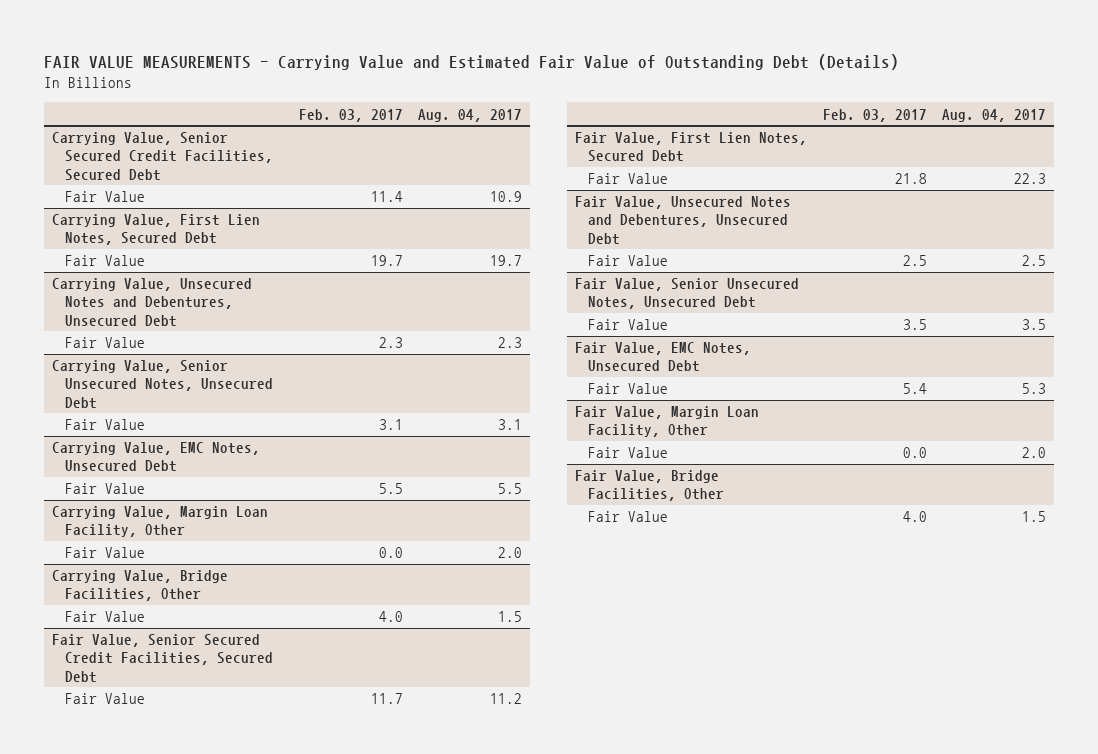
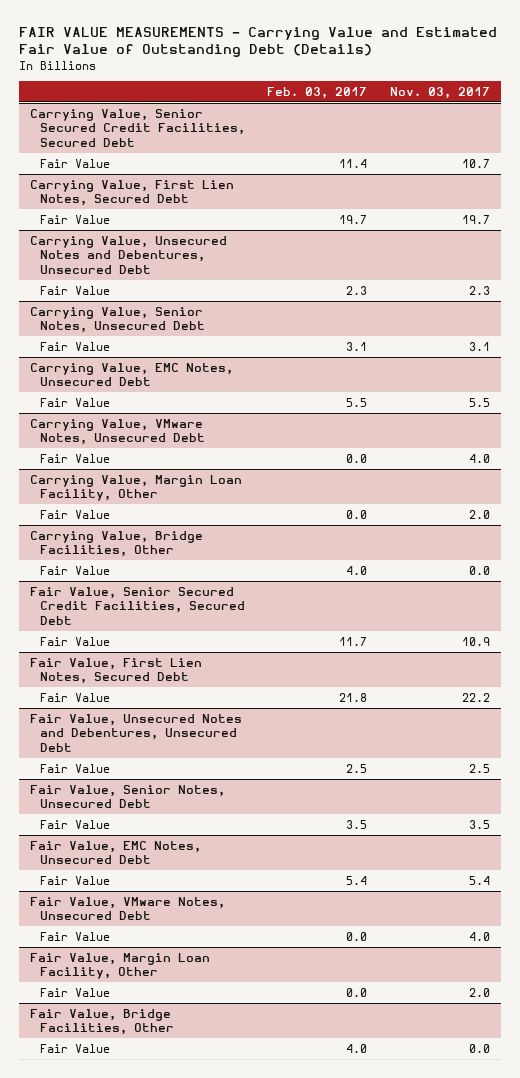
- | Feb. 03, 2017 | Aug. 04, 2017
+ | Feb. 03, 2017 | Nov. 03, 2017
- Carrying Value, Senior Unsecured Notes, Unsecured Debt
+ Carrying Value, Senior Notes, Unsecured Debt
+ Carrying Value, VMware Notes, Unsecured Debt
+ Fair Value | 0.0 | 4.0
- Fair Value, Senior Unsecured Notes, Unsecured Debt
+ Fair Value, Senior Notes, Unsecured Debt
+ Fair Value, VMware Notes, Unsecured Debt
+ Fair Value | 0.0 | 4.0

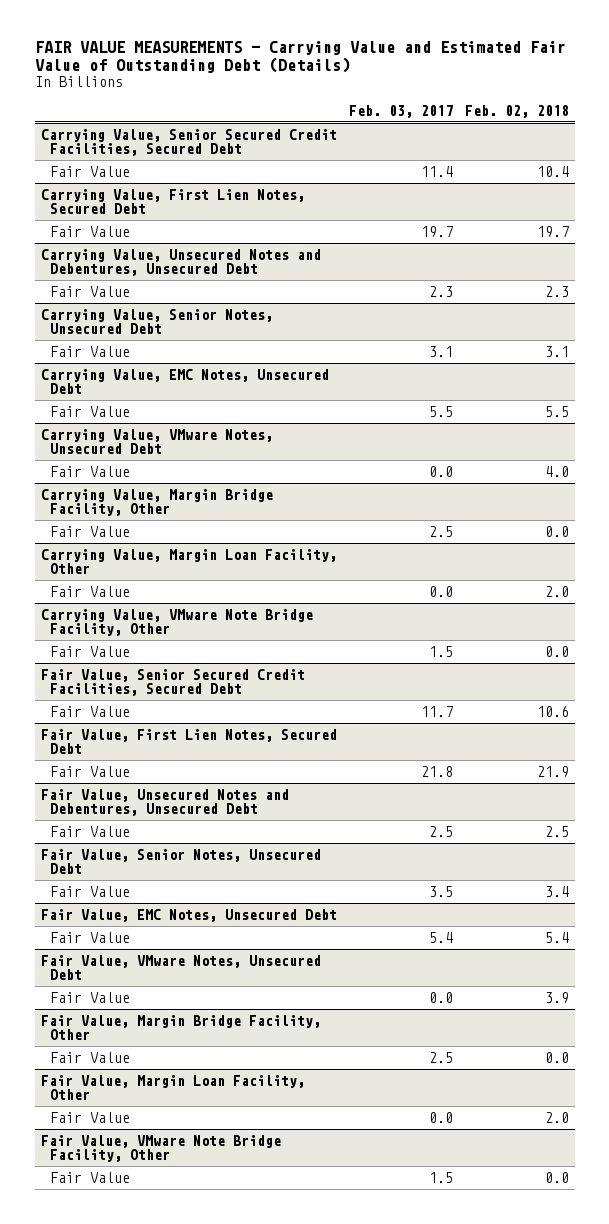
- | Feb. 03, 2017 | Nov. 03, 2017
+ | Feb. 03, 2017 | Feb. 02, 2018
+ Carrying Value, Margin Bridge Facility, Other
+ Fair Value | 2.5 | 0.0
- Carrying Value, Bridge Facilities, Other
- Fair Value | 4.0 | 0.0
+ Carrying Value, VMware Note Bridge Facility, Other
+ Fair Value | 1.5 | 0.0
+ Fair Value, Margin Bridge Facility, Other
+ Fair Value | 2.5 | 0.0
- Fair Value, Bridge Facilities, Other
- Fair Value | 4.0 | 0.0
+ Fair Value, VMware Note Bridge Facility, Other
+ Fair Value | 1.5 | 0.0

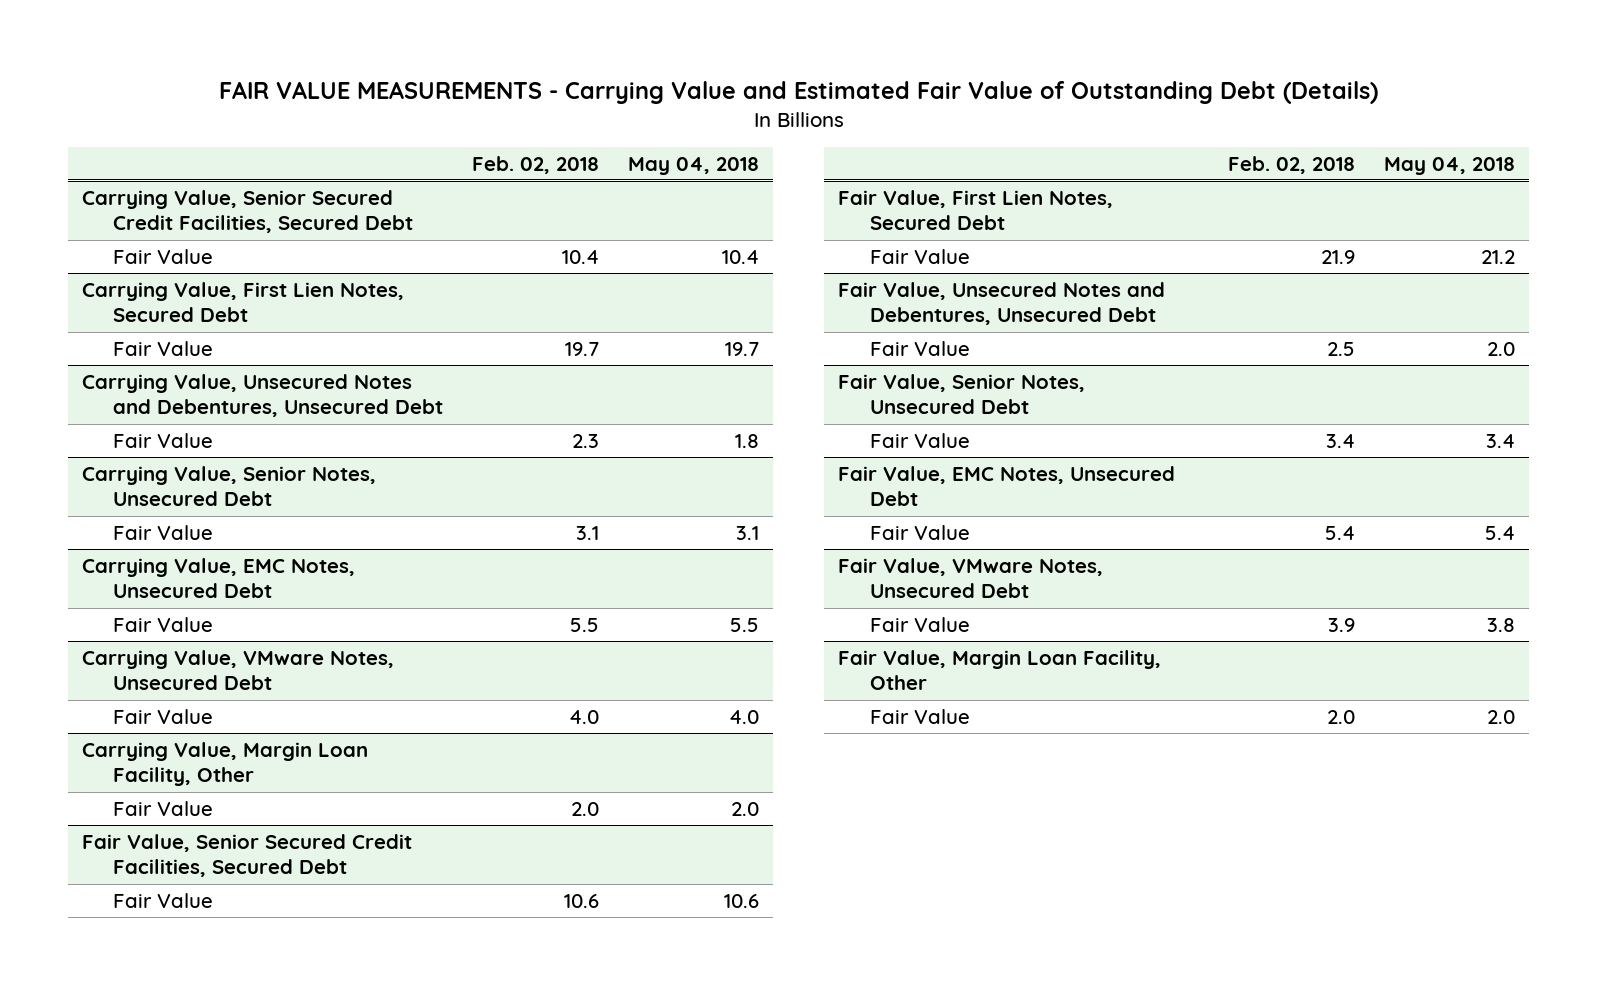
- | Feb. 03, 2017 | Feb. 02, 2018
+ | Feb. 02, 2018 | May 04, 2018
- Carrying Value, Margin Bridge Facility, Other
- Fair Value | 2.5 | 0.0
- Carrying Value, VMware Note Bridge Facility, Other
- Fair Value | 1.5 | 0.0
- Fair Value, Margin Bridge Facility, Other
- Fair Value | 2.5 | 0.0
- Fair Value, VMware Note Bridge Facility, Other
- Fair Value | 1.5 | 0.0

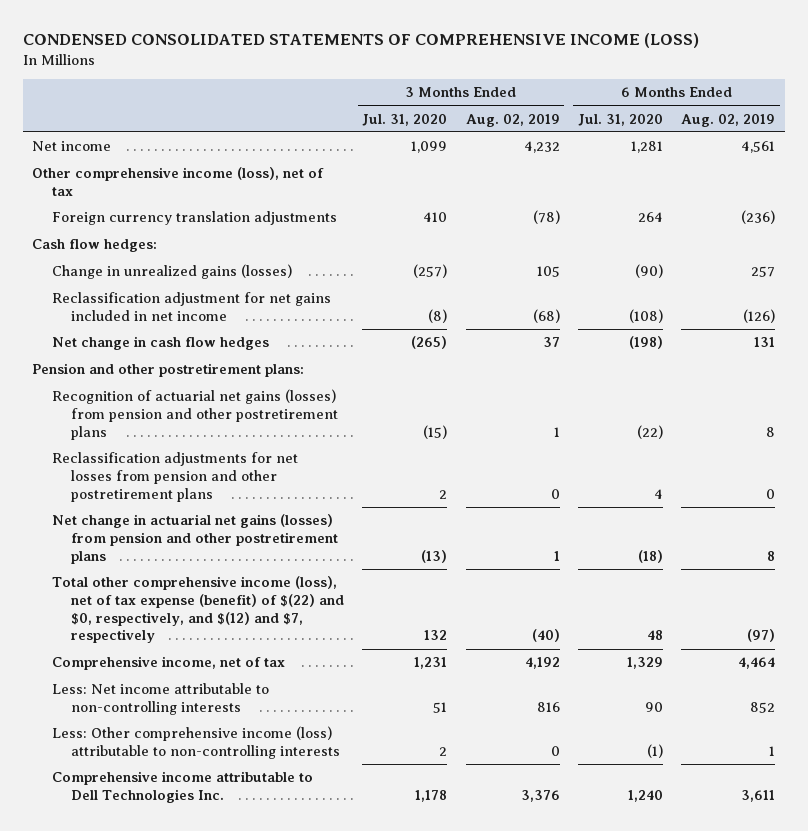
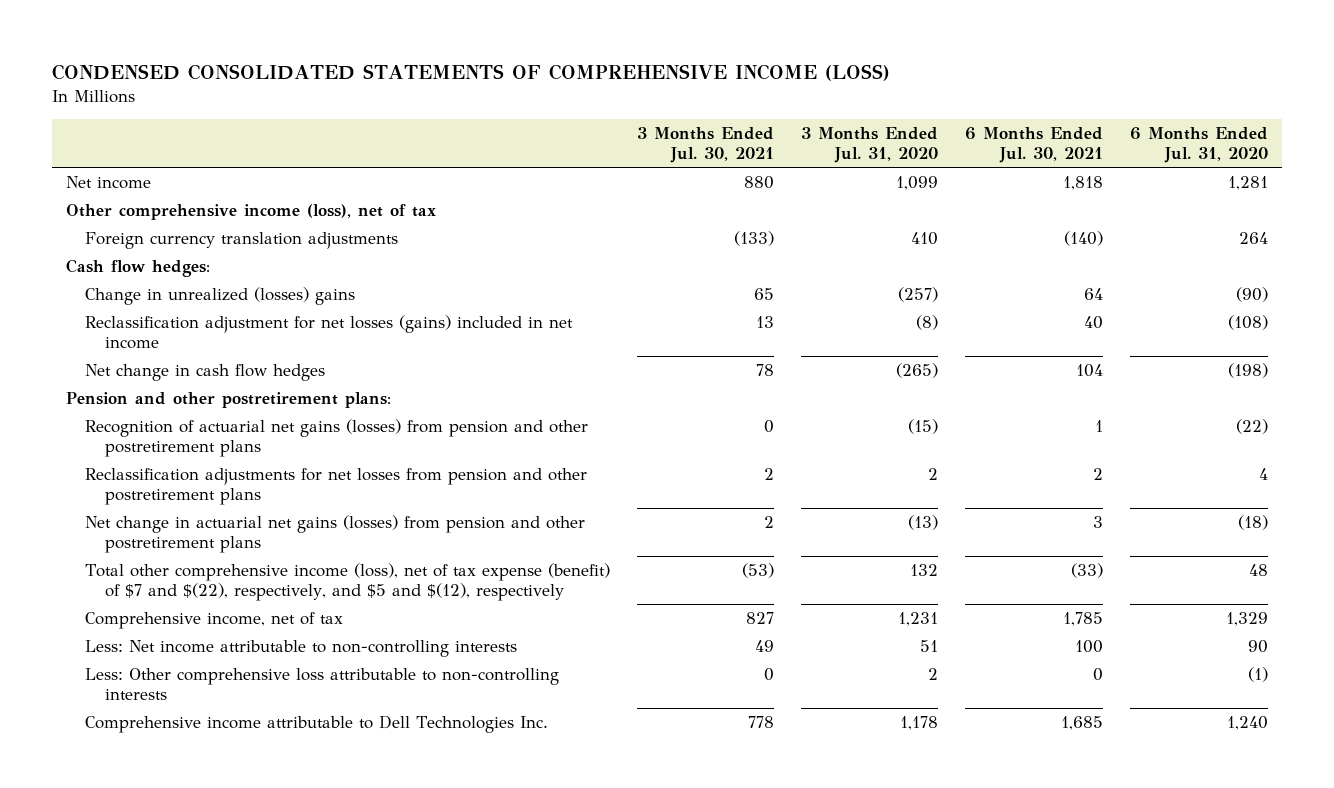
- | 3 Months Ended Jul. 31, 2020 | 3 Months Ended Aug. 02, 2019 | 6 Months Ended Jul. 31, 2020 | 6 Months Ended Aug. 02, 2019
+ | 3 Months Ended Jul. 30, 2021 | 3 Months Ended Jul. 31, 2020 | 6 Months Ended Jul. 30, 2021 | 6 Months Ended Jul. 31, 2020
- Change in unrealized gains (losses) | (257) | 105 | (90) | 257
- Reclassification adjustment for net gains included in net income | (8) | (68) | (108) | (126)
+ Change in unrealized (losses) gains | 65 | (257) | 64 | (90)
+ Reclassification adjustment for net losses (gains) included in net income | 13 | (8) | 40 | (108)
- Total other comprehensive income (loss), net of tax expense (benefit) of $(22) and $0, respectively, and $(12) and $7, respectively | 132 | (40) | 48 | (97)
+ Total other comprehensive income (loss), net of tax expense (benefit) of $7 and $(22), respectively, and $5 and $(12), respectively | (53) | 132 | (33) | 48
- Less: Other comprehensive income (loss) attributable to non-controlling interests | 2 | 0 | (1) | 1
+ Less: Other comprehensive loss attributable to non-controlling interests | 0 | 2 | 0 | (1)

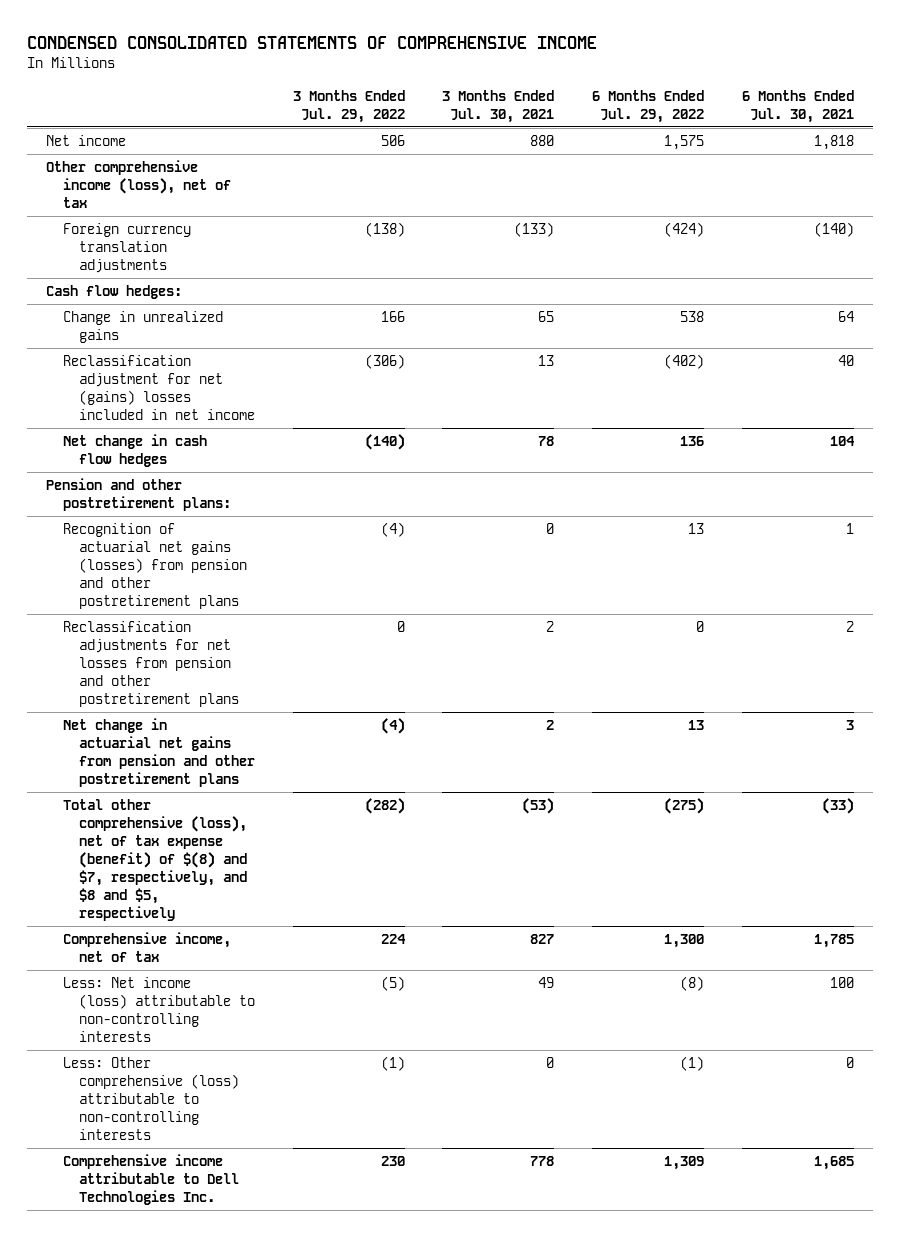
- CONDENSED CONSOLIDATED STATEMENTS OF COMPREHENSIVE INCOME (LOSS)
+ CONDENSED CONSOLIDATED STATEMENTS OF COMPREHENSIVE INCOME
- | 3 Months Ended Jul. 30, 2021 | 3 Months Ended Jul. 31, 2020 | 6 Months Ended Jul. 30, 2021 | 6 Months Ended Jul. 31, 2020
+ | 3 Months Ended Jul. 29, 2022 | 3 Months Ended Jul. 30, 2021 | 6 Months Ended Jul. 29, 2022 | 6 Months Ended Jul. 30, 2021
- Change in unrealized (losses) gains | 65 | (257) | 64 | (90)
- Reclassification adjustment for net losses (gains) included in net income | 13 | (8) | 40 | (108)
+ Change in unrealized gains | 166 | 65 | 538 | 64
+ Reclassification adjustment for net (gains) losses included in net income | (306) | 13 | (402) | 40
- Net change in actuarial net gains (losses) from pension and other postretirement plans | 2 | (13) | 3 | (18)
- Total other comprehensive income (loss), net of tax expense (benefit) of $7 and $(22), respectively, and $5 and $(12), respectively | (53) | 132 | (33) | 48
+ Net change in actuarial net gains from pension and other postretirement plans | (4) | 2 | 13 | 3
+ Total other comprehensive (loss), net of tax expense (benefit) of $(8) and $7, respectively, and $8 and $5, respectively | (282) | (53) | (275) | (33)
- Less: Net income attributable to non-controlling interests | 49 | 51 | 100 | 90
- Less: Other comprehensive loss attributable to non-controlling interests | 0 | 2 | 0 | (1)
+ Less: Net income (loss) attributable to non-controlling interests | (5) | 49 | (8) | 100
+ Less: Other comprehensive (loss) attributable to non-controlling interests | (1) | 0 | (1) | 0

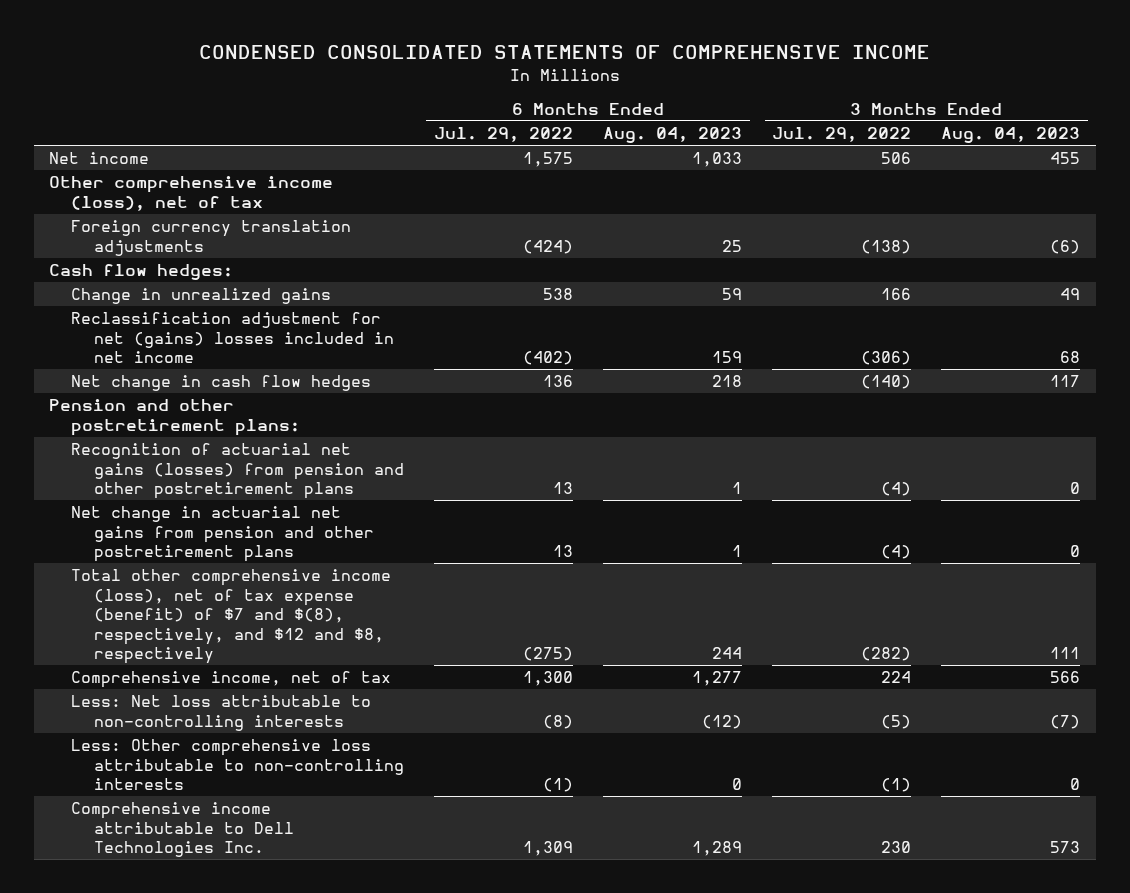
- | 3 Months Ended Jul. 29, 2022 | 3 Months Ended Jul. 30, 2021 | 6 Months Ended Jul. 29, 2022 | 6 Months Ended Jul. 30, 2021
+ | 6 Months Ended Jul. 29, 2022 | 6 Months Ended Aug. 04, 2023 | 3 Months Ended Jul. 29, 2022 | 3 Months Ended Aug. 04, 2023
- Reclassification adjustments for net losses from pension and other postretirement plans | 0 | 2 | 0 | 2
- Total other comprehensive (loss), net of tax expense (benefit) of $(8) and $7, respectively, and $8 and $5, respectively | (282) | (53) | (275) | (33)
+ Total other comprehensive income (loss), net of tax expense (benefit) of $7 and $(8), respectively, and $12 and $8, respectively | (275) | 244 | (282) | 111
- Less: Net income (loss) attributable to non-controlling interests | (5) | 49 | (8) | 100
- Less: Other comprehensive (loss) attributable to non-controlling interests | (1) | 0 | (1) | 0
+ Less: Net loss attributable to non-controlling interests | (8) | (12) | (5) | (7)
+ Less: Other comprehensive loss attributable to non-controlling interests | (1) | 0 | (1) | 0

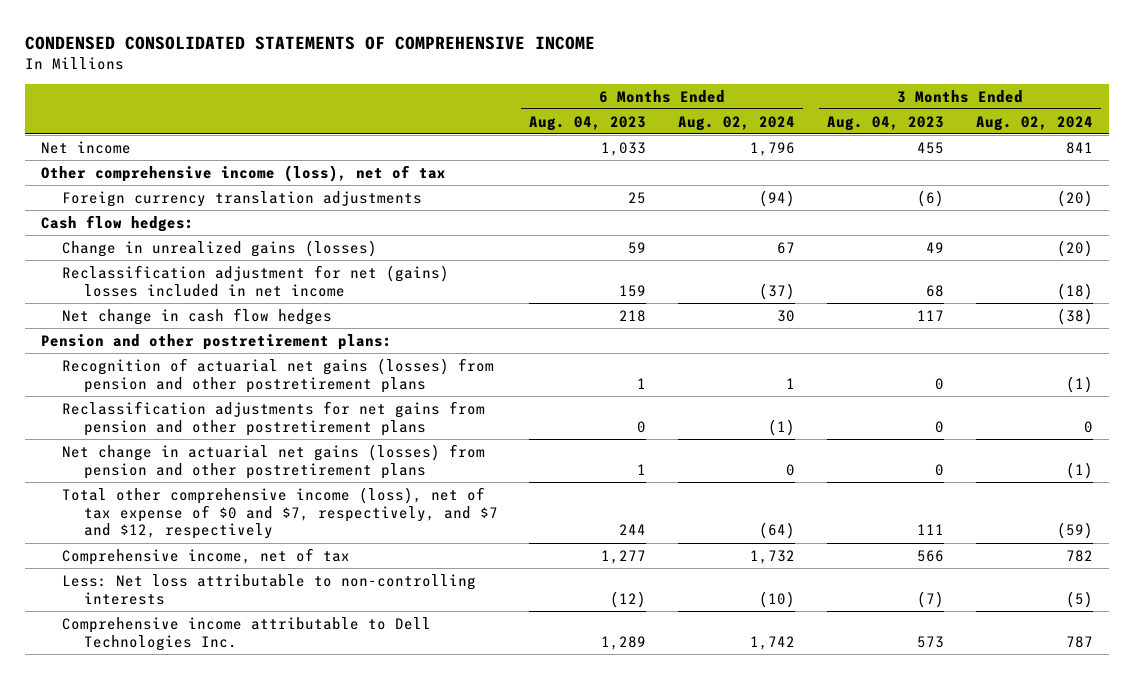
- | 6 Months Ended Jul. 29, 2022 | 6 Months Ended Aug. 04, 2023 | 3 Months Ended Jul. 29, 2022 | 3 Months Ended Aug. 04, 2023
+ | 6 Months Ended Aug. 04, 2023 | 6 Months Ended Aug. 02, 2024 | 3 Months Ended Aug. 04, 2023 | 3 Months Ended Aug. 02, 2024
- Change in unrealized gains | 538 | 59 | 166 | 49
+ Change in unrealized gains (losses) | 59 | 67 | 49 | (20)
- Net change in actuarial net gains from pension and other postretirement plans | 13 | 1 | (4) | 0
- Total other comprehensive income (loss), net of tax expense (benefit) of $7 and $(8), respectively, and $12 and $8, respectively | (275) | 244 | (282) | 111
+ Reclassification adjustments for net gains from pension and other postretirement plans | 0 | (1) | 0 | 0
+ Net change in actuarial net gains (losses) from pension and other postretirement plans | 1 | 0 | 0 | (1)
+ Total other comprehensive income (loss), net of tax expense of $0 and $7, respectively, and $7 and $12, respectively | 244 | (64) | 111 | (59)
- Less: Other comprehensive loss attributable to non-controlling interests | (1) | 0 | (1) | 0

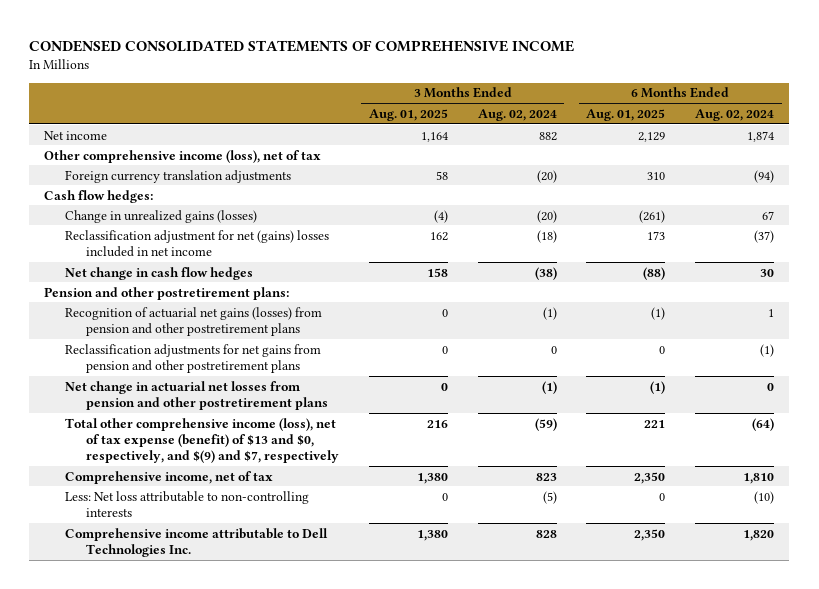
- | 6 Months Ended Aug. 04, 2023 | 6 Months Ended Aug. 02, 2024 | 3 Months Ended Aug. 04, 2023 | 3 Months Ended Aug. 02, 2024
+ | 3 Months Ended Aug. 01, 2025 | 3 Months Ended Aug. 02, 2024 | 6 Months Ended Aug. 01, 2025 | 6 Months Ended Aug. 02, 2024
- Net income | 1,033 | 1,796 | 455 | 841
+ Net income | 1,164 | 882 | 2,129 | 1,874
- Net change in actuarial net gains (losses) from pension and other postretirement plans | 1 | 0 | 0 | (1)
- Total other comprehensive income (loss), net of tax expense of $0 and $7, respectively, and $7 and $12, respectively | 244 | (64) | 111 | (59)
- Comprehensive income, net of tax | 1,277 | 1,732 | 566 | 782
+ Net change in actuarial net losses from pension and other postretirement plans | 0 | (1) | (1) | 0
+ Total other comprehensive income (loss), net of tax expense (benefit) of $13 and $0, respectively, and $(9) and $7, respectively | 216 | (59) | 221 | (64)
+ Comprehensive income, net of tax | 1,380 | 823 | 2,350 | 1,810
- Comprehensive income attributable to Dell Technologies Inc. | 1,289 | 1,742 | 573 | 787
+ Comprehensive income attributable to Dell Technologies Inc. | 1,380 | 828 | 2,350 | 1,820

